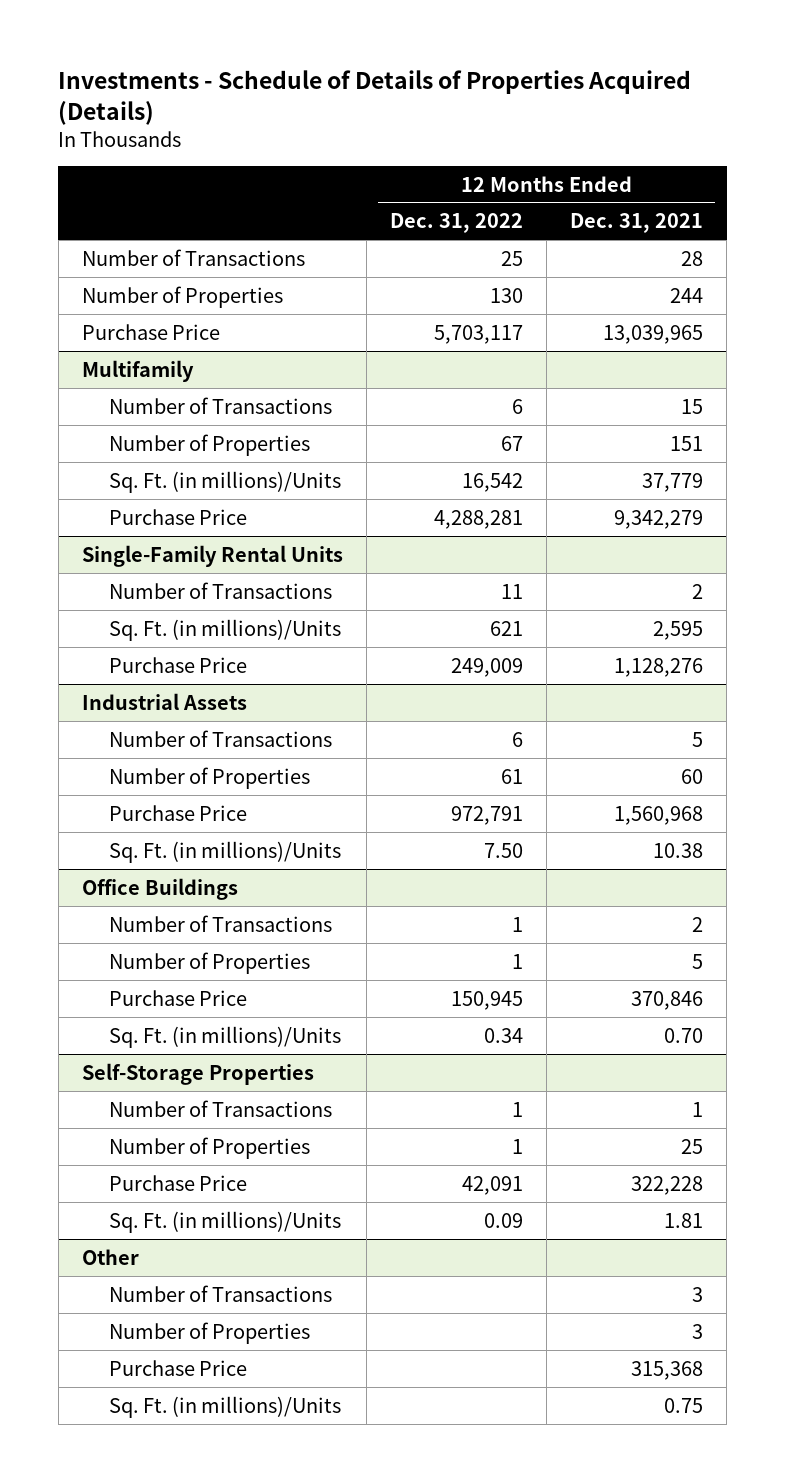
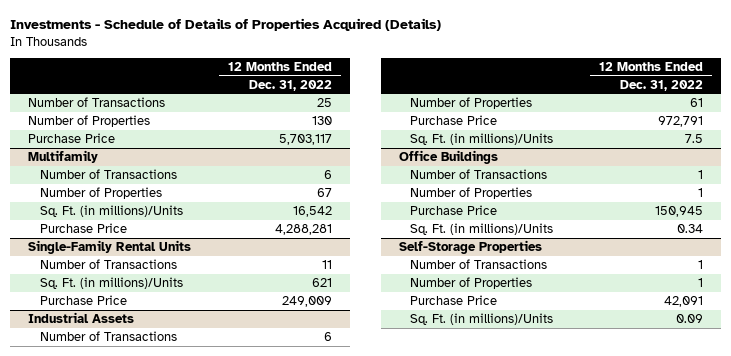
- | 12 Months Ended Dec. 31, 2022 | 12 Months Ended Dec. 31, 2021
+ | 12 Months Ended Dec. 31, 2022
@ Industrial Assets
- Sq. Ft. (in millions)/Units | 7.50 | 10.38
+ Sq. Ft. (in millions)/Units | 7.5
- Other
- Number of Transactions | | 3
- Number of Properties | | 3
- Purchase Price | | 315,368
- Sq. Ft. (in millions)/Units | | 0.75

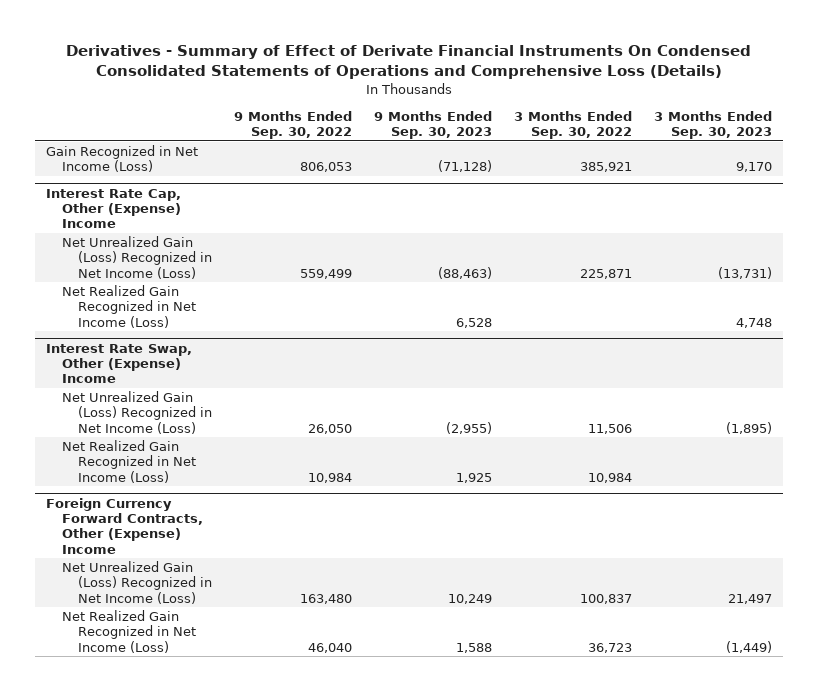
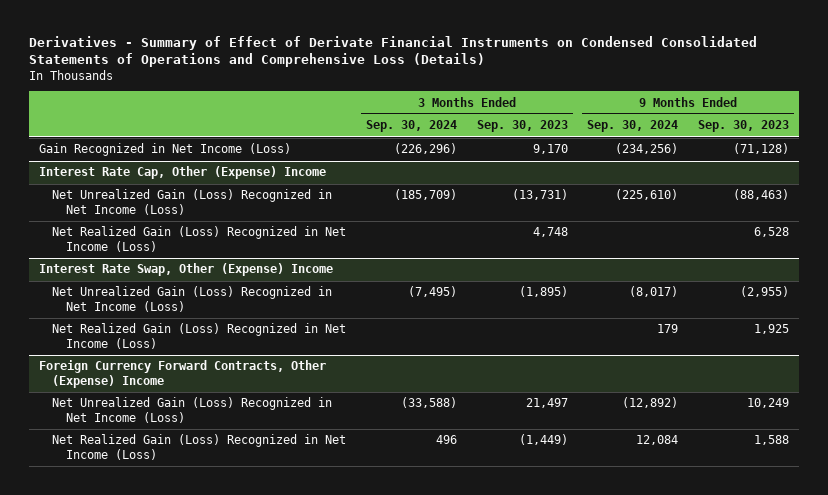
- Derivatives - Summary of Effect of Derivate Financial Instruments On Condensed Consolidated Statements of Operations and Comprehensive Loss (Details)
+ Derivatives - Summary of Effect of Derivate Financial Instruments on Condensed Consolidated Statements of Operations and Comprehensive Loss (Details)
- | 9 Months Ended Sep. 30, 2022 | 9 Months Ended Sep. 30, 2023 | 3 Months Ended Sep. 30, 2022 | 3 Months Ended Sep. 30, 2023
+ | 3 Months Ended Sep. 30, 2024 | 3 Months Ended Sep. 30, 2023 | 9 Months Ended Sep. 30, 2024 | 9 Months Ended Sep. 30, 2023
@ Interest Rate Cap, Other (Expense) Income
- Net Realized Gain Recognized in Net Income (Loss) | | 6,528 | | 4,748
+ Net Realized Gain (Loss) Recognized in Net Income (Loss) | | 4,748 | | 6,528
@ Interest Rate Swap, Other (Expense) Income
- Net Realized Gain Recognized in Net Income (Loss) | 10,984 | 1,925 | 10,984 |
+ Net Realized Gain (Loss) Recognized in Net Income (Loss) | | | 179 | 1,925
@ Foreign Currency Forward Contracts, Other (Expense) Income
- Net Realized Gain Recognized in Net Income (Loss) | 46,040 | 1,588 | 36,723 | (1,449)
+ Net Realized Gain (Loss) Recognized in Net Income (Loss) | 496 | (1,449) | 12,084 | 1,588

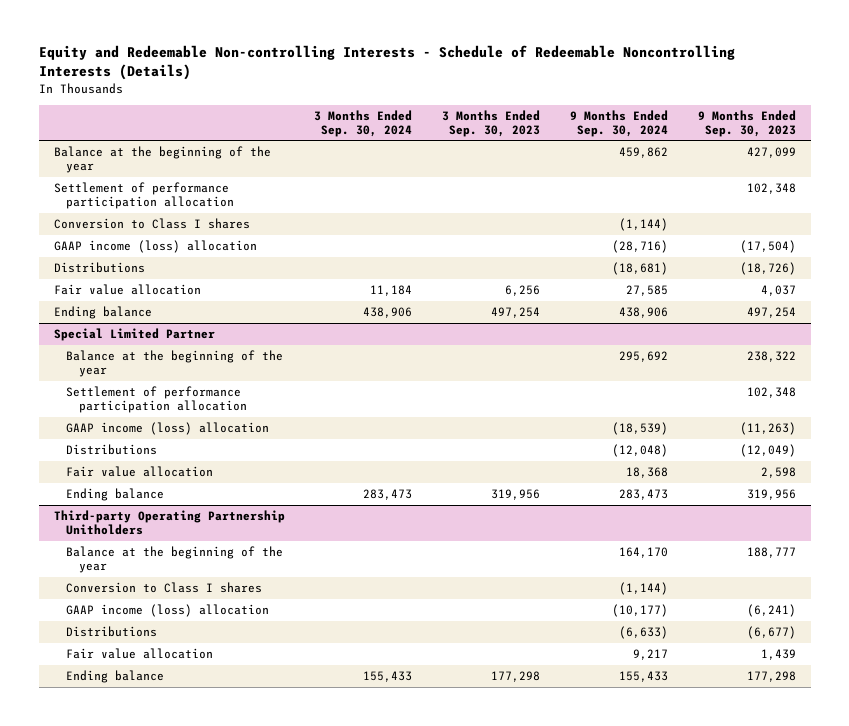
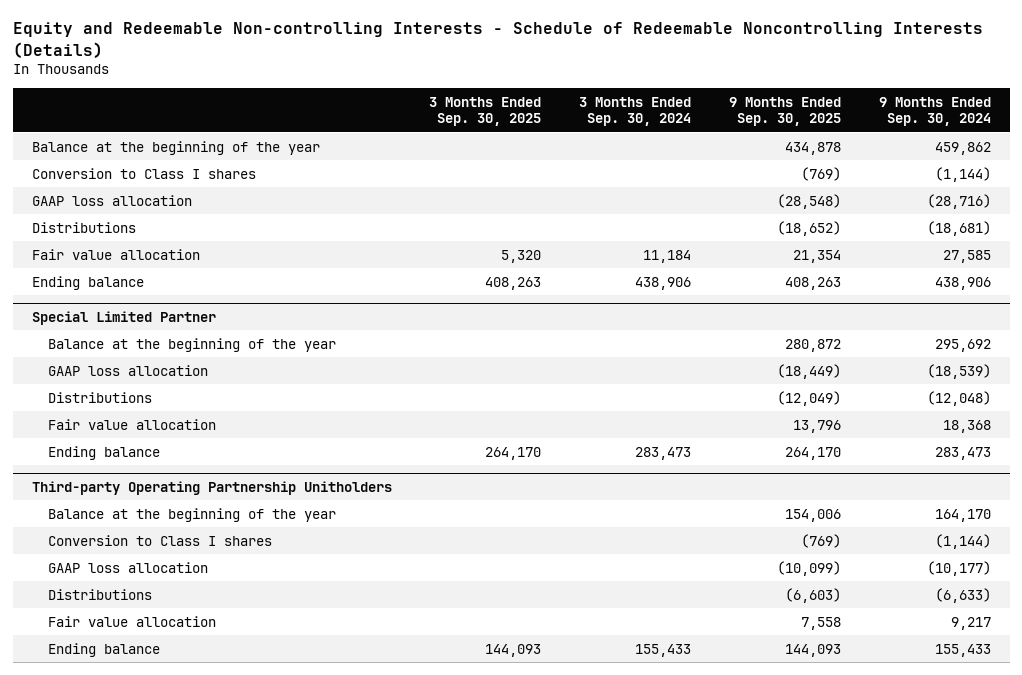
- | 3 Months Ended Sep. 30, 2024 | 3 Months Ended Sep. 30, 2023 | 9 Months Ended Sep. 30, 2024 | 9 Months Ended Sep. 30, 2023
+ | 3 Months Ended Sep. 30, 2025 | 3 Months Ended Sep. 30, 2024 | 9 Months Ended Sep. 30, 2025 | 9 Months Ended Sep. 30, 2024
- Settlement of performance participation allocation | | | | 102,348
- GAAP income (loss) allocation | | | (28,716) | (17,504)
+ GAAP loss allocation | | | (28,548) | (28,716)
@ Special Limited Partner
- Settlement of performance participation allocation | | | | 102,348
- GAAP income (loss) allocation | | | (18,539) | (11,263)
+ GAAP loss allocation | | | (18,449) | (18,539)
@ Third-party Operating Partnership Unitholders
- GAAP income (loss) allocation | | | (10,177) | (6,241)
+ GAAP loss allocation | | | (10,099) | (10,177)

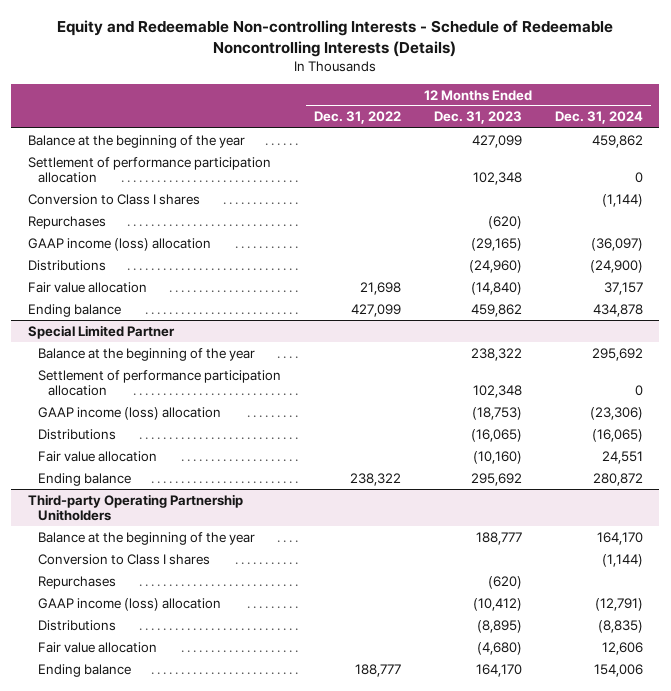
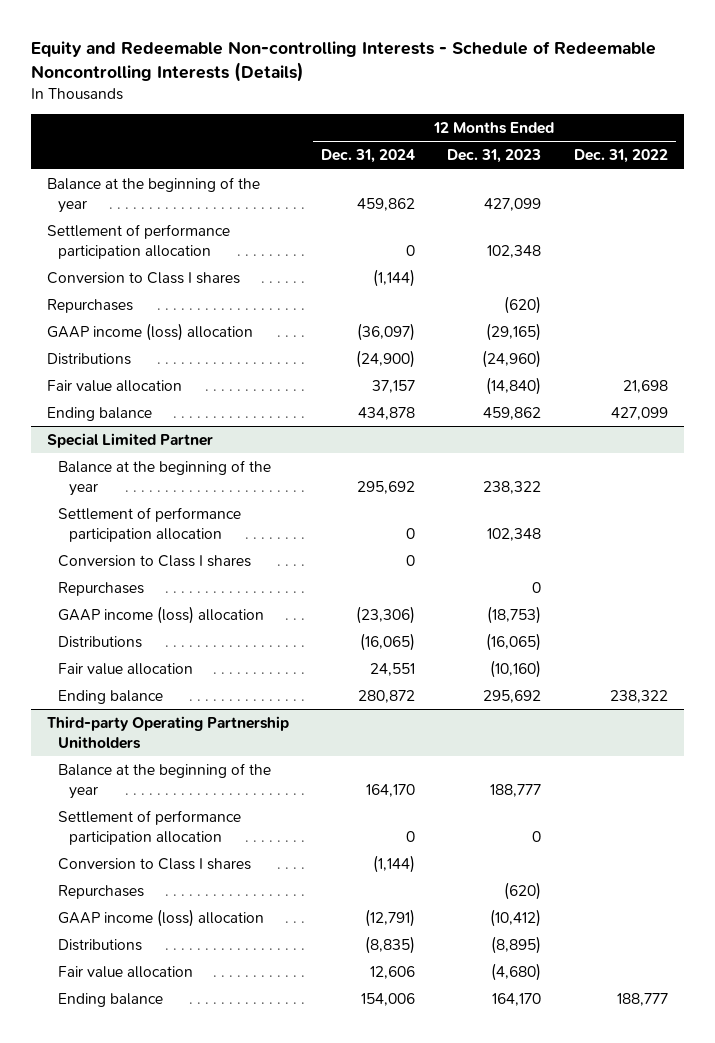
- | 12 Months Ended Dec. 31, 2022 | 12 Months Ended Dec. 31, 2023 | 12 Months Ended Dec. 31, 2024
+ | 12 Months Ended Dec. 31, 2024 | 12 Months Ended Dec. 31, 2023 | 12 Months Ended Dec. 31, 2022
@ Special Limited Partner
+ Conversion to Class I shares | 0 | |
+ Repurchases | | 0 |
@ Third-party Operating Partnership Unitholders
+ Settlement of performance participation allocation | 0 | 0 |

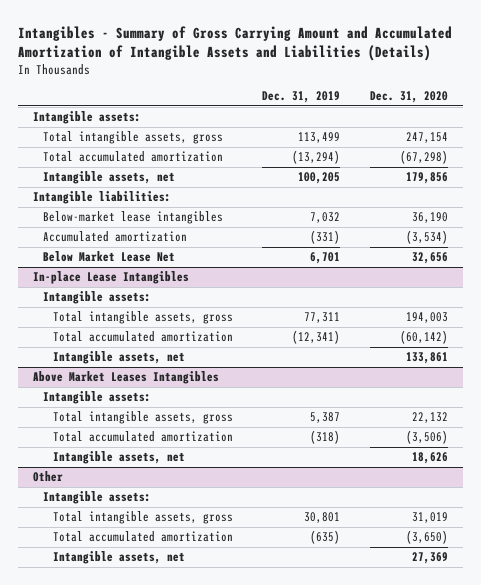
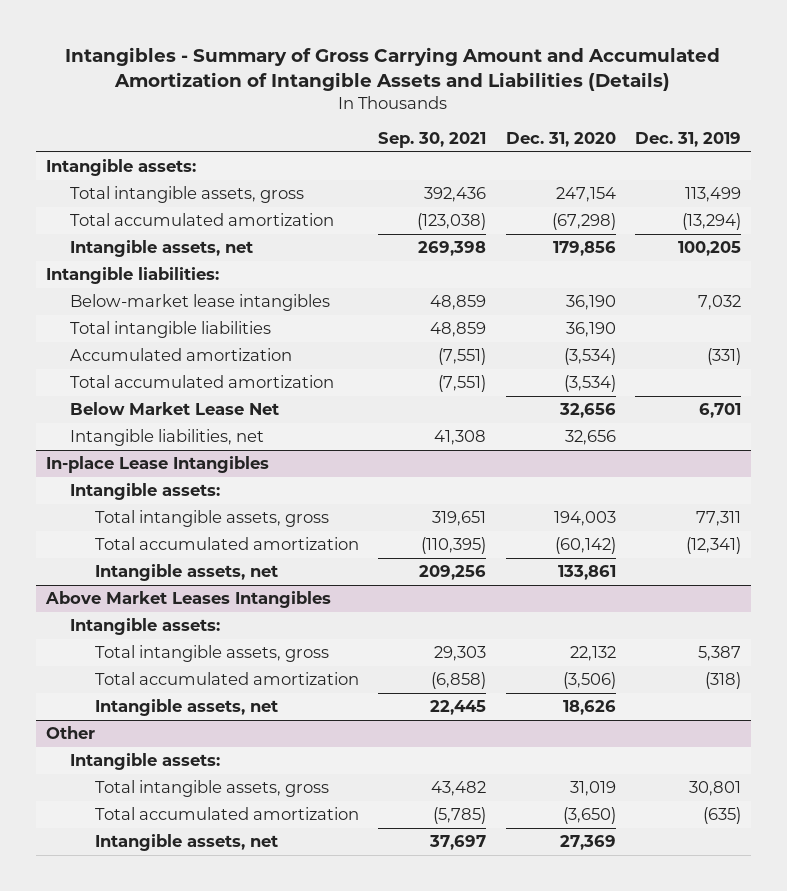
- | Dec. 31, 2019 | Dec. 31, 2020
+ | Sep. 30, 2021 | Dec. 31, 2020 | Dec. 31, 2019
+ Total intangible liabilities | 48,859 | 36,190 |
+ Total accumulated amortization | (7,551) | (3,534) |
+ Intangible liabilities, net | 41,308 | 32,656 |

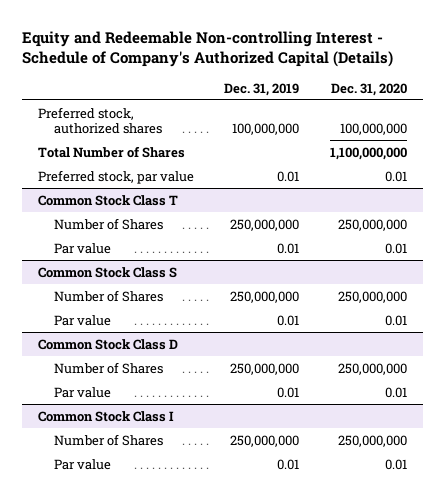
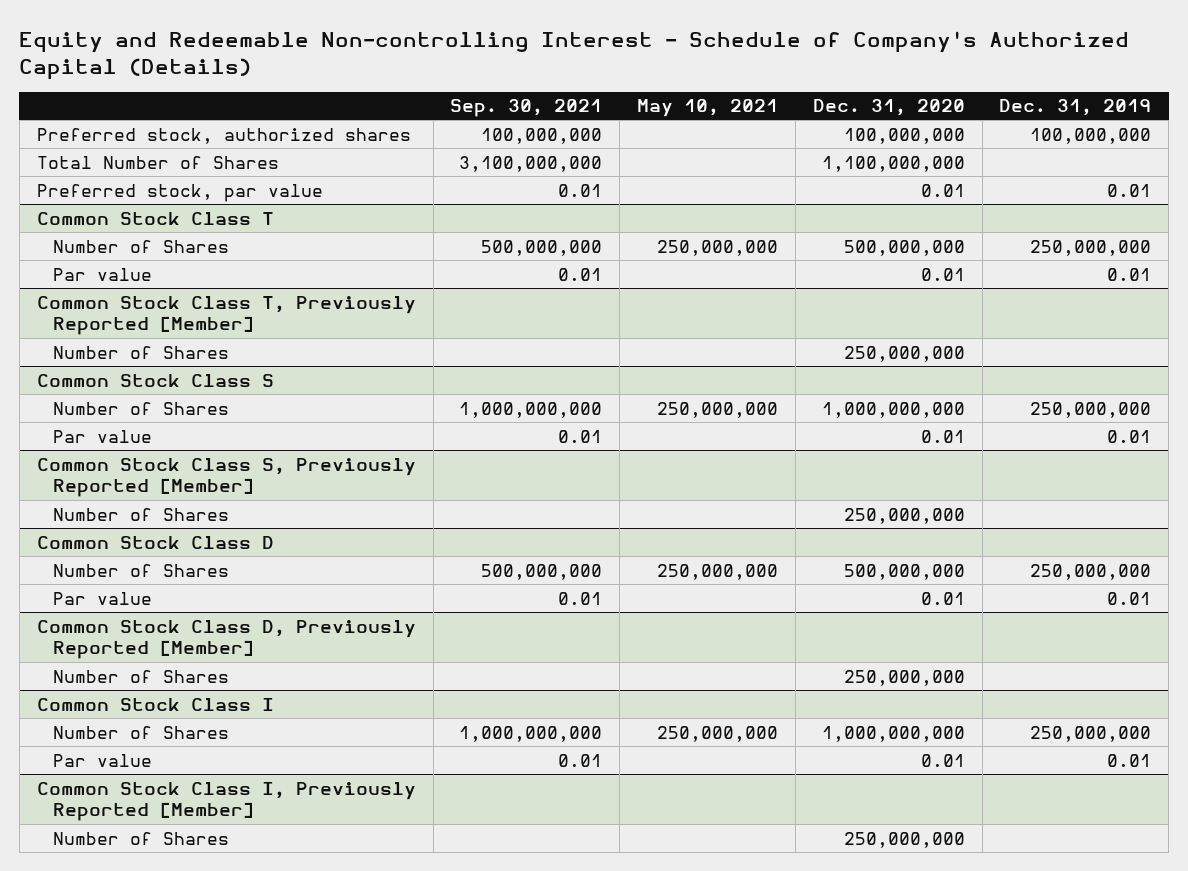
- | Dec. 31, 2019 | Dec. 31, 2020
+ | Sep. 30, 2021 | May 10, 2021 | Dec. 31, 2020 | Dec. 31, 2019
@ Common Stock Class T
- Number of Shares | 250,000,000 | 250,000,000
+ Number of Shares | 500,000,000 | 250,000,000 | 500,000,000 | 250,000,000
+ Common Stock Class T, Previously Reported [Member]
+ Number of Shares | | | 250,000,000 |
@ Common Stock Class S
- Number of Shares | 250,000,000 | 250,000,000
+ Number of Shares | 1,000,000,000 | 250,000,000 | 1,000,000,000 | 250,000,000
+ Common Stock Class S, Previously Reported [Member]
+ Number of Shares | | | 250,000,000 |
@ Common Stock Class D
- Number of Shares | 250,000,000 | 250,000,000
+ Number of Shares | 500,000,000 | 250,000,000 | 500,000,000 | 250,000,000
+ Common Stock Class D, Previously Reported [Member]
+ Number of Shares | | | 250,000,000 |
@ Common Stock Class I
- Number of Shares | 250,000,000 | 250,000,000
+ Number of Shares | 1,000,000,000 | 250,000,000 | 1,000,000,000 | 250,000,000
+ Common Stock Class I, Previously Reported [Member]
+ Number of Shares | | | 250,000,000 |

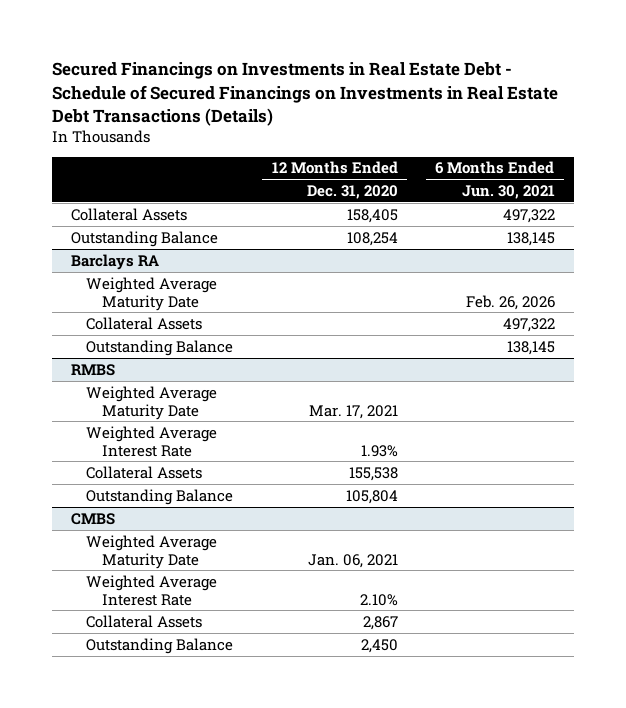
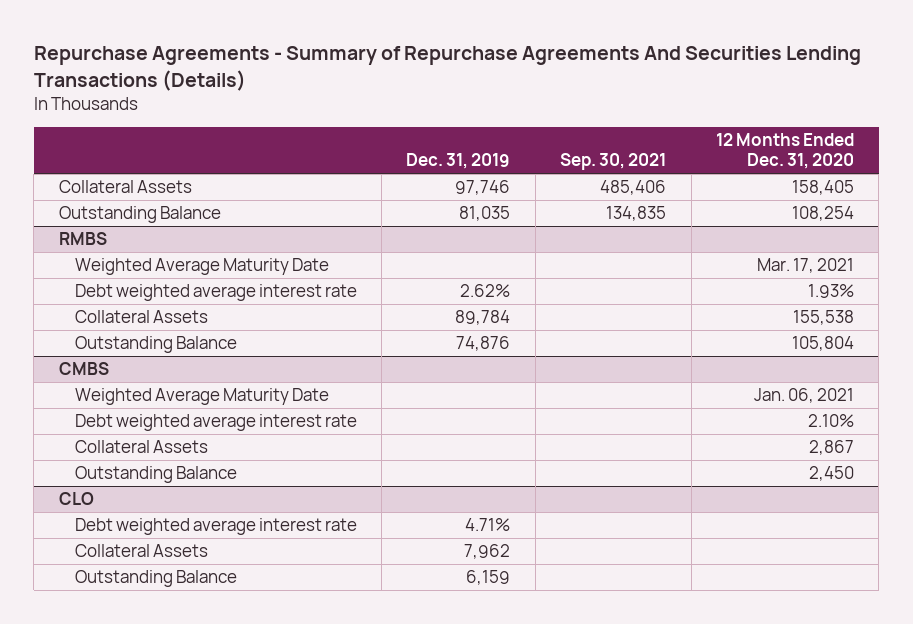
- Secured Financings on Investments in Real Estate Debt - Schedule of Secured Financings on Investments in Real Estate Debt Transactions (Details)
+ Repurchase Agreements - Summary of Repurchase Agreements And Securities Lending Transactions (Details)
- | 12 Months Ended Dec. 31, 2020 | 6 Months Ended Jun. 30, 2021
+ | Dec. 31, 2019 | Sep. 30, 2021 | 12 Months Ended Dec. 31, 2020
- Barclays RA
- Weighted Average Maturity Date | | Feb. 26, 2026
- Collateral Assets | | 497,322
- Outstanding Balance | | 138,145
@ RMBS
- Weighted Average Interest Rate | 1.93% |
+ Debt weighted average interest rate | 2.62% | | 1.93%
@ CMBS
- Weighted Average Interest Rate | 2.10% |
+ Debt weighted average interest rate | | | 2.10%
+ CLO
+ Debt weighted average interest rate | 4.71% | |
+ Collateral Assets | 7,962 | |
+ Outstanding Balance | 6,159 | |

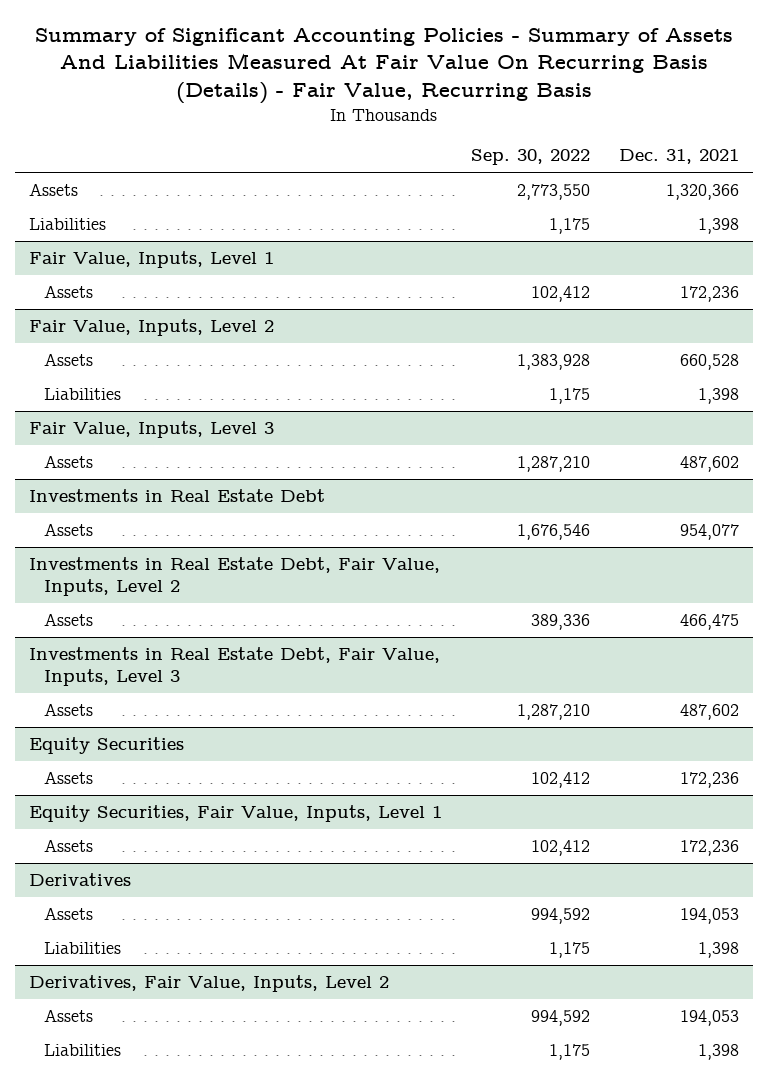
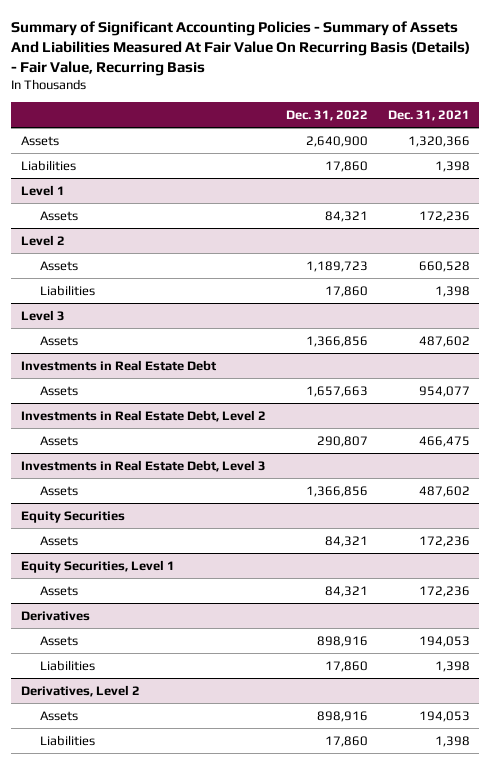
- | Sep. 30, 2022 | Dec. 31, 2021
+ | Dec. 31, 2022 | Dec. 31, 2021
- Fair Value, Inputs, Level 1
+ Level 1
- Fair Value, Inputs, Level 2
+ Level 2
- Fair Value, Inputs, Level 3
+ Level 3
- Investments in Real Estate Debt, Fair Value, Inputs, Level 2
+ Investments in Real Estate Debt, Level 2
- Investments in Real Estate Debt, Fair Value, Inputs, Level 3
+ Investments in Real Estate Debt, Level 3
- Equity Securities, Fair Value, Inputs, Level 1
+ Equity Securities, Level 1
- Derivatives, Fair Value, Inputs, Level 2
+ Derivatives, Level 2

